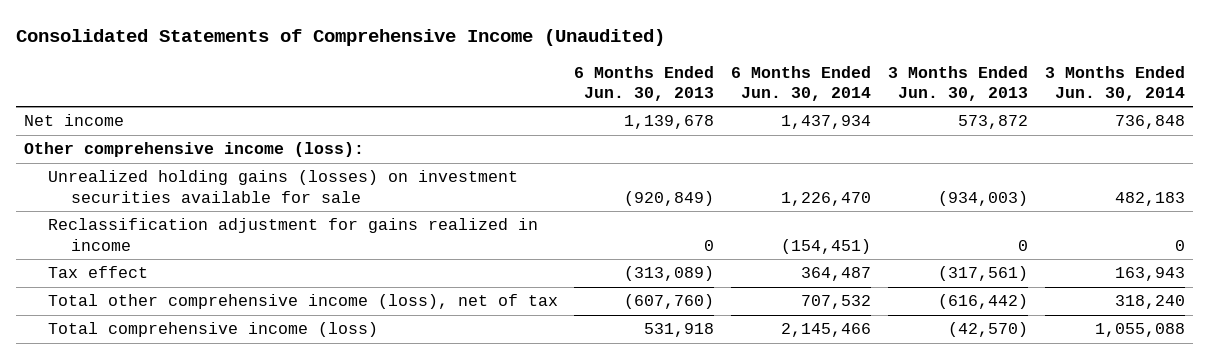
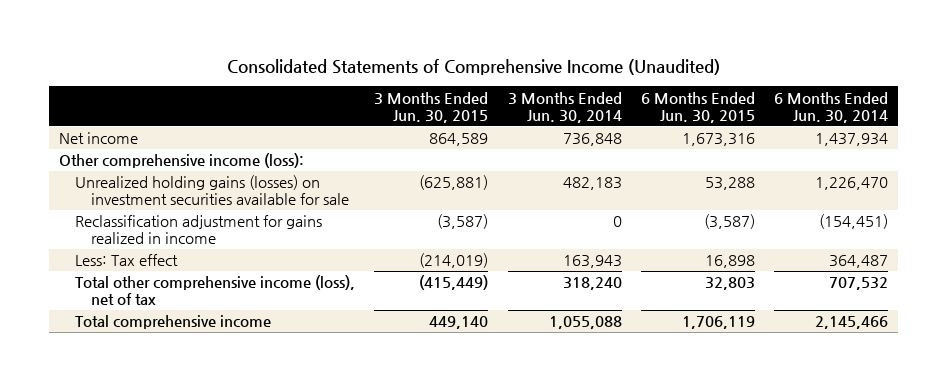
- | 6 Months Ended Jun. 30, 2013 | 6 Months Ended Jun. 30, 2014 | 3 Months Ended Jun. 30, 2013 | 3 Months Ended Jun. 30, 2014
+ | 3 Months Ended Jun. 30, 2015 | 3 Months Ended Jun. 30, 2014 | 6 Months Ended Jun. 30, 2015 | 6 Months Ended Jun. 30, 2014
- Tax effect | (313,089) | 364,487 | (317,561) | 163,943
+ Less: Tax effect | (214,019) | 163,943 | 16,898 | 364,487
- Total comprehensive income (loss) | 531,918 | 2,145,466 | (42,570) | 1,055,088
+ Total comprehensive income | 449,140 | 1,055,088 | 1,706,119 | 2,145,466

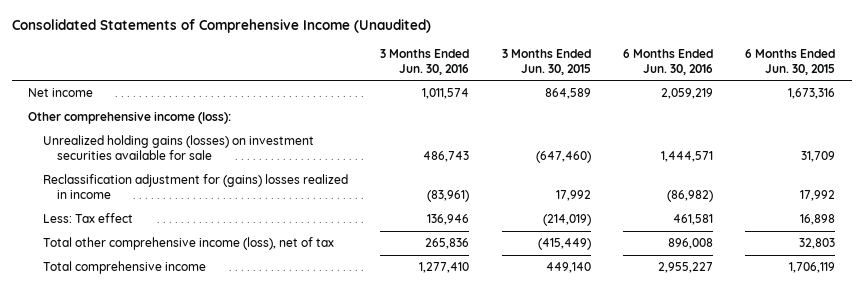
- | 3 Months Ended Jun. 30, 2015 | 3 Months Ended Jun. 30, 2014 | 6 Months Ended Jun. 30, 2015 | 6 Months Ended Jun. 30, 2014
+ | 3 Months Ended Jun. 30, 2016 | 3 Months Ended Jun. 30, 2015 | 6 Months Ended Jun. 30, 2016 | 6 Months Ended Jun. 30, 2015
- Unrealized holding gains (losses) on investment securities available for sale | (625,881) | 482,183 | 53,288 | 1,226,470
- Reclassification adjustment for gains realized in income | (3,587) | 0 | (3,587) | (154,451)
+ Unrealized holding gains (losses) on investment securities available for sale | 486,743 | (647,460) | 1,444,571 | 31,709
+ Reclassification adjustment for (gains) losses realized in income | (83,961) | 17,992 | (86,982) | 17,992

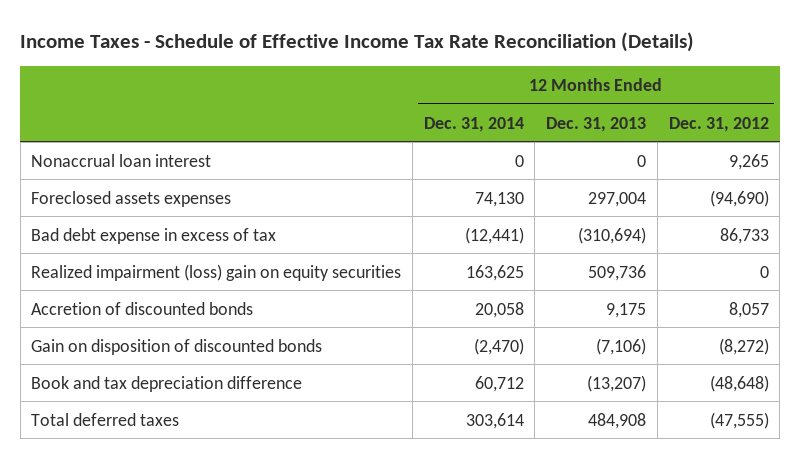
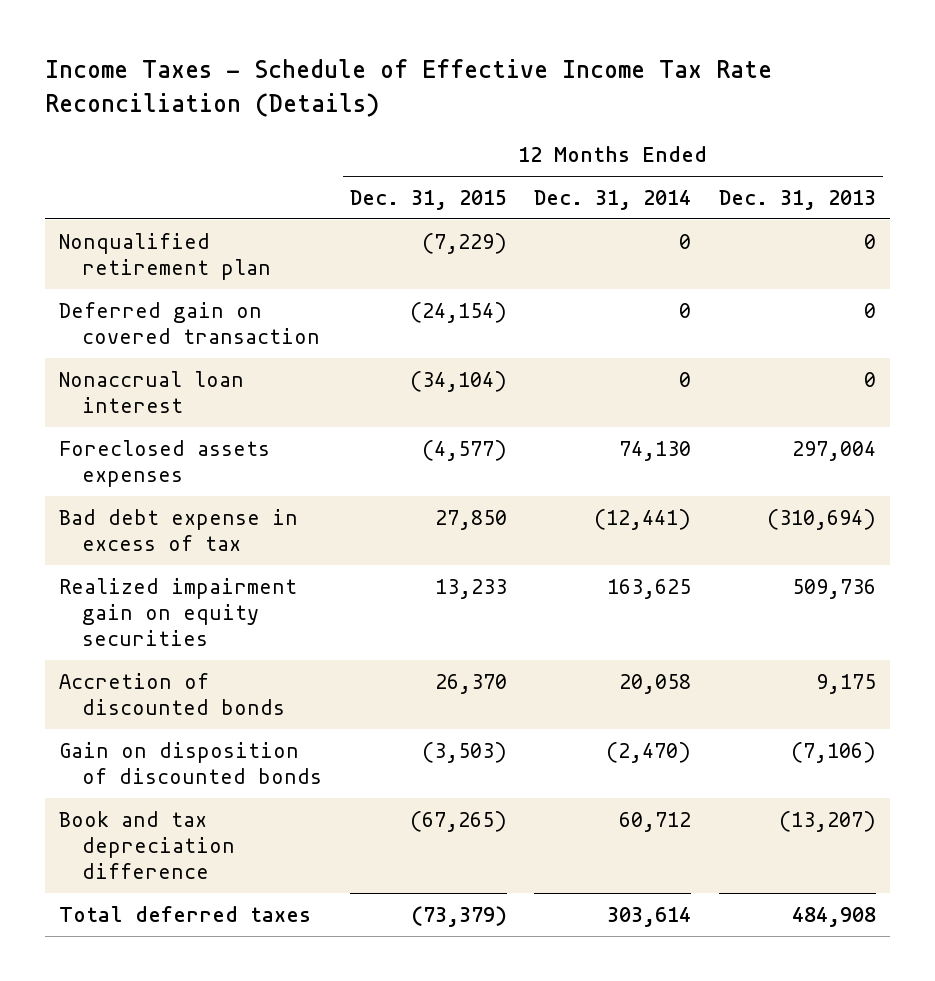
- | 12 Months Ended Dec. 31, 2014 | 12 Months Ended Dec. 31, 2013 | 12 Months Ended Dec. 31, 2012
+ | 12 Months Ended Dec. 31, 2015 | 12 Months Ended Dec. 31, 2014 | 12 Months Ended Dec. 31, 2013
+ Nonqualified retirement plan | (7,229) | 0 | 0
+ Deferred gain on covered transaction | (24,154) | 0 | 0
- Realized impairment (loss) gain on equity securities | 163,625 | 509,736 | 0
+ Realized impairment gain on equity securities | 13,233 | 163,625 | 509,736

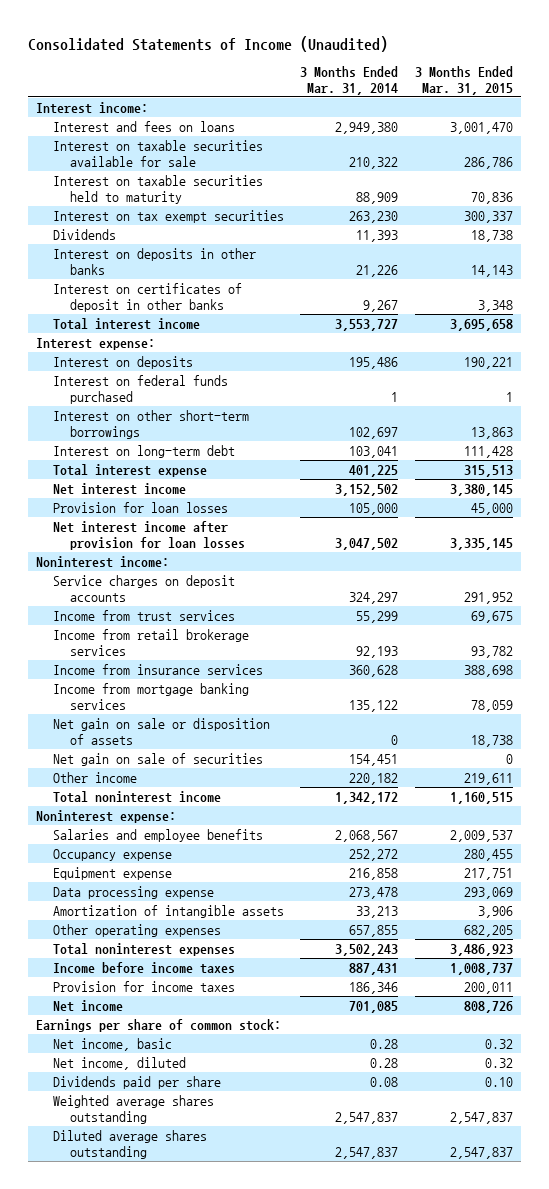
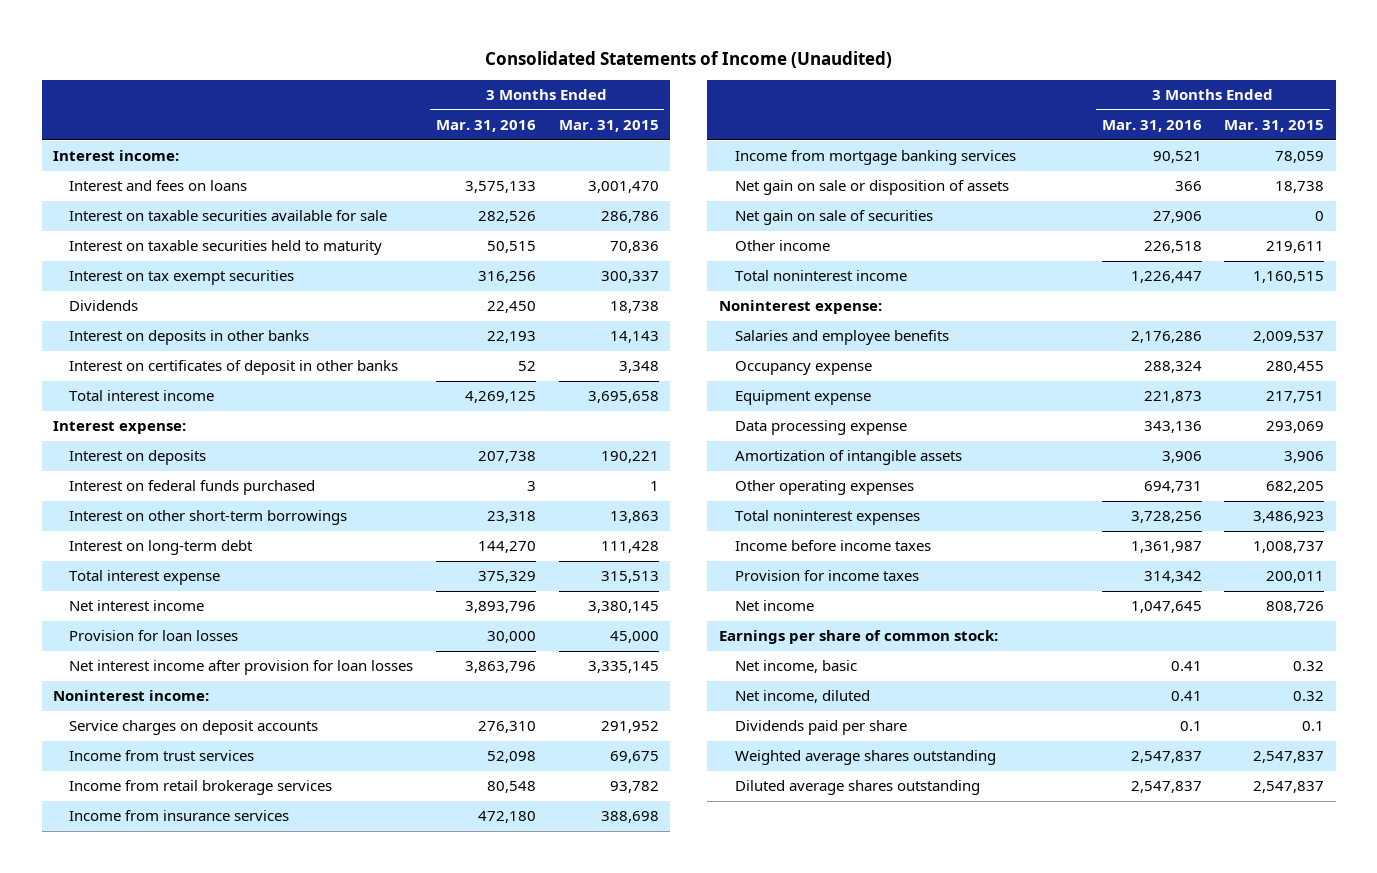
- | 3 Months Ended Mar. 31, 2014 | 3 Months Ended Mar. 31, 2015
+ | 3 Months Ended Mar. 31, 2016 | 3 Months Ended Mar. 31, 2015
- Dividends paid per share | 0.08 | 0.10
+ Dividends paid per share | 0.1 | 0.1

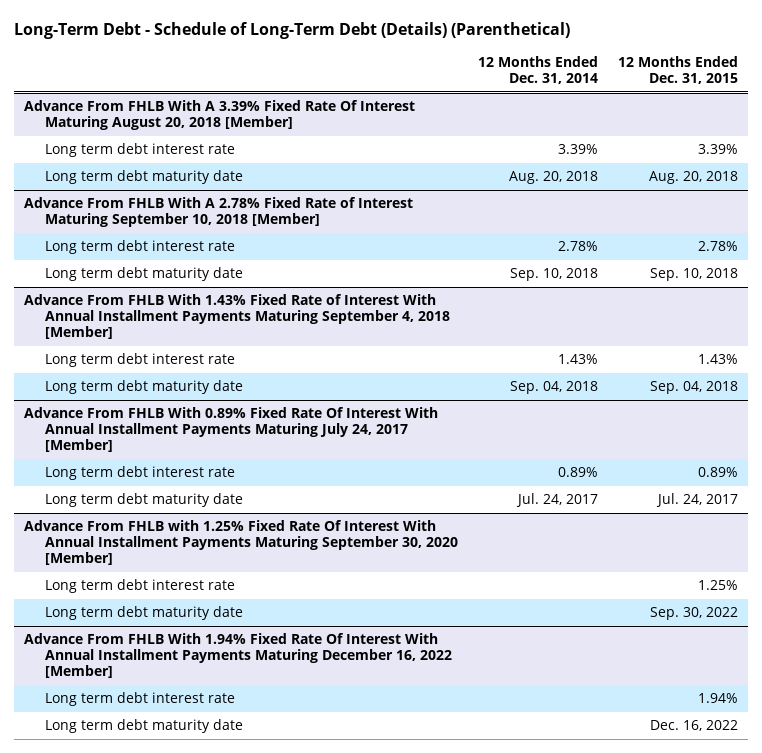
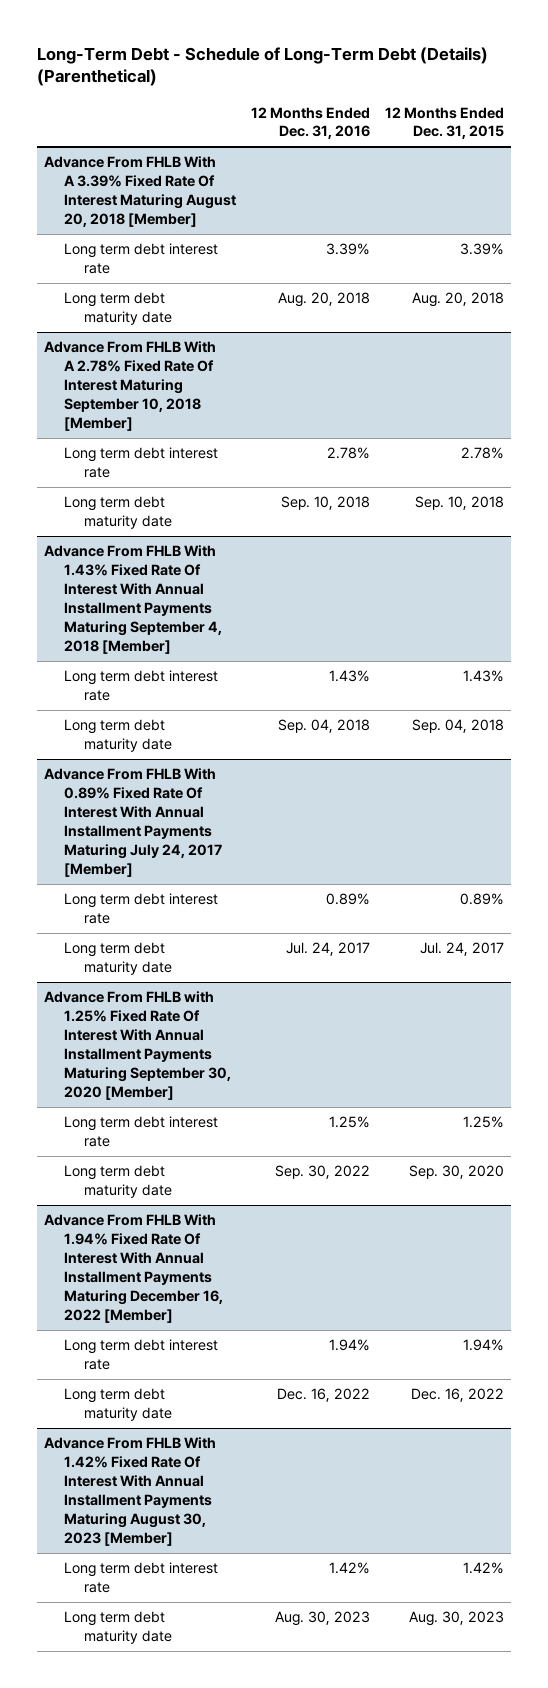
- | 12 Months Ended Dec. 31, 2014 | 12 Months Ended Dec. 31, 2015
+ | 12 Months Ended Dec. 31, 2016 | 12 Months Ended Dec. 31, 2015
- Advance From FHLB With A 2.78% Fixed Rate of Interest Maturing September 10, 2018 [Member]
+ Advance From FHLB With A 2.78% Fixed Rate Of Interest Maturing September 10, 2018 [Member]
- Advance From FHLB With 1.43% Fixed Rate of Interest With Annual Installment Payments Maturing September 4, 2018 [Member]
+ Advance From FHLB With 1.43% Fixed Rate Of Interest With Annual Installment Payments Maturing September 4, 2018 [Member]
@ Advance From FHLB with 1.25% Fixed Rate Of Interest With Annual Installment Payments Maturing September 30, 2020 [Member]
- Long term debt maturity date | | Sep. 30, 2022
+ Long term debt maturity date | Sep. 30, 2022 | Sep. 30, 2020
+ Advance From FHLB With 1.42% Fixed Rate Of Interest With Annual Installment Payments Maturing August 30, 2023 [Member]
+ Long term debt interest rate | 1.42% | 1.42%
+ Long term debt maturity date | Aug. 30, 2023 | Aug. 30, 2023

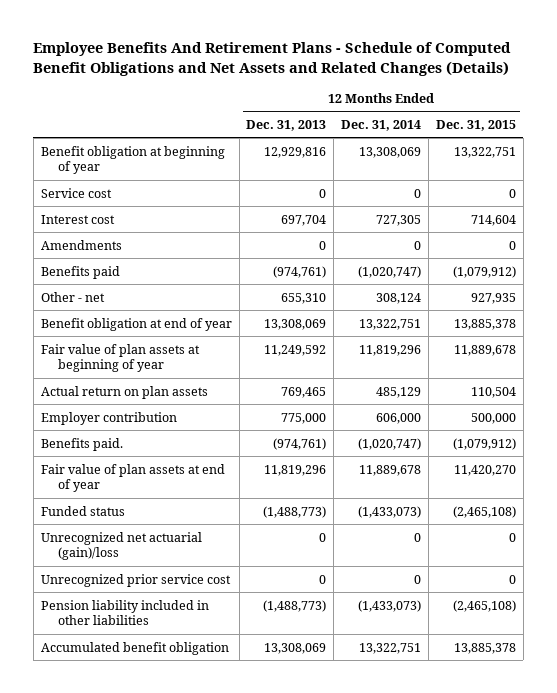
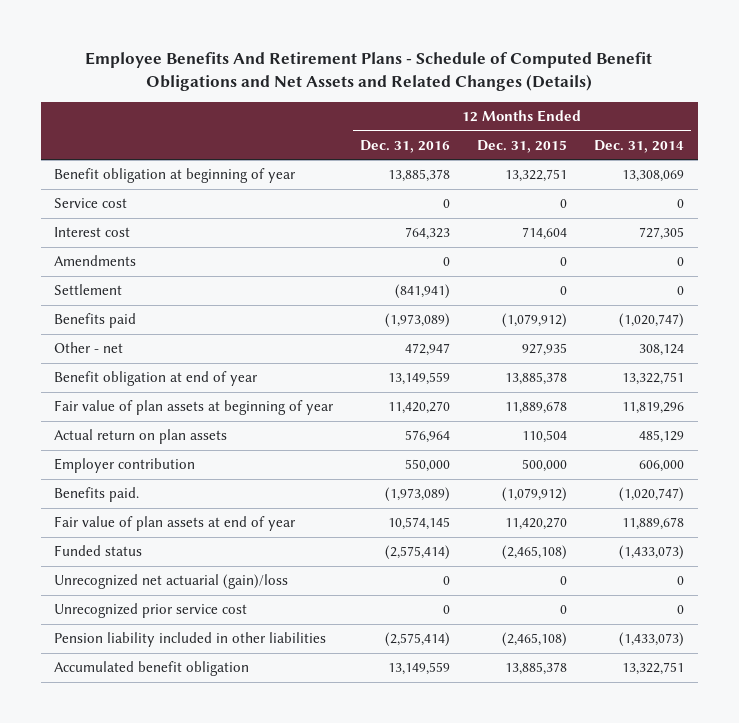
- | 12 Months Ended Dec. 31, 2013 | 12 Months Ended Dec. 31, 2014 | 12 Months Ended Dec. 31, 2015
+ | 12 Months Ended Dec. 31, 2016 | 12 Months Ended Dec. 31, 2015 | 12 Months Ended Dec. 31, 2014
+ Settlement | (841,941) | 0 | 0

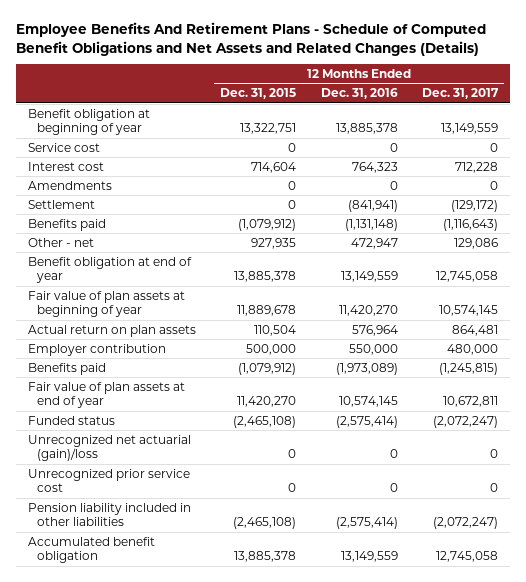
- | 12 Months Ended Dec. 31, 2016 | 12 Months Ended Dec. 31, 2015 | 12 Months Ended Dec. 31, 2014
+ | 12 Months Ended Dec. 31, 2015 | 12 Months Ended Dec. 31, 2016 | 12 Months Ended Dec. 31, 2017
+ Benefits paid | (1,079,912) | (1,131,148) | (1,116,643)
- Benefits paid. | (1,973,089) | (1,079,912) | (1,020,747)
moved down: Benefits paid | (1,079,912) | (1,973,089) | (1,245,815)

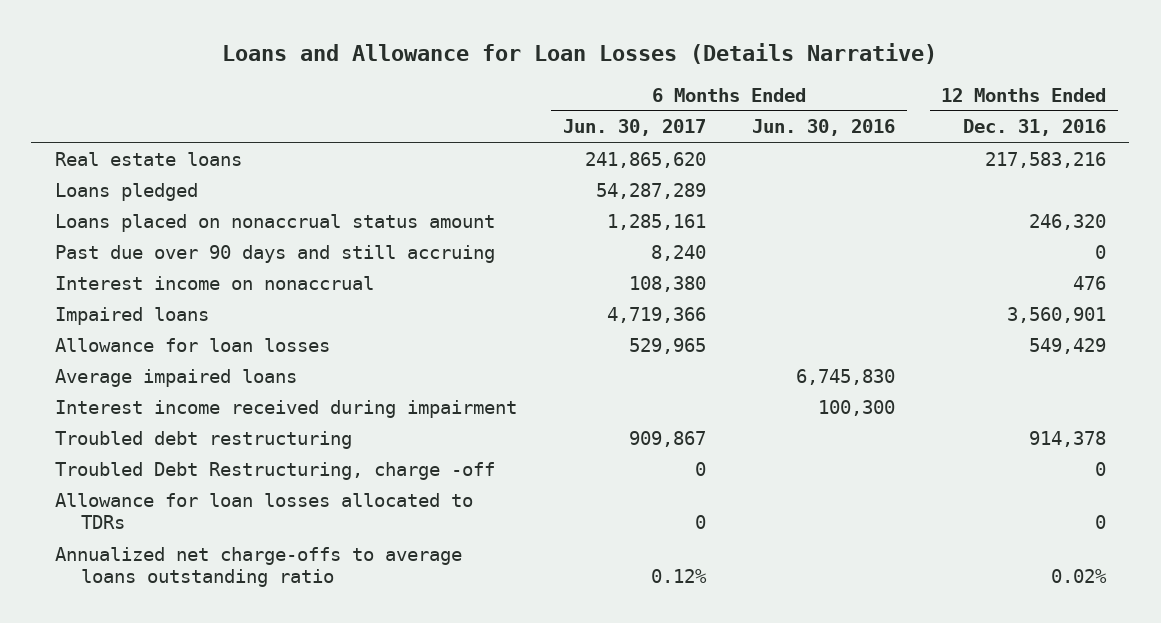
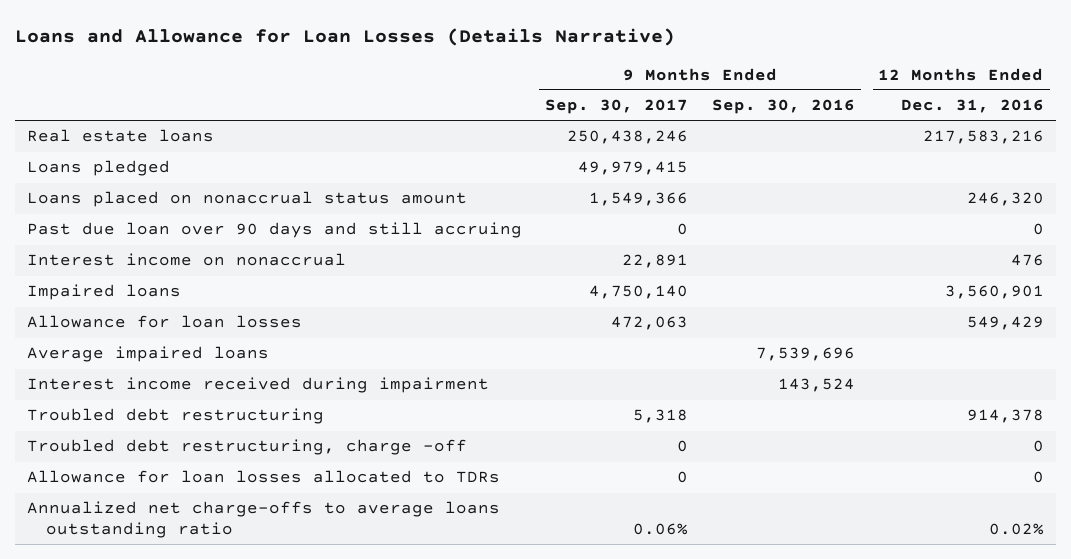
- | 6 Months Ended Jun. 30, 2017 | 6 Months Ended Jun. 30, 2016 | 12 Months Ended Dec. 31, 2016
+ | 9 Months Ended Sep. 30, 2017 | 9 Months Ended Sep. 30, 2016 | 12 Months Ended Dec. 31, 2016
- Past due over 90 days and still accruing | 8,240 | | 0
+ Past due loan over 90 days and still accruing | 0 | | 0
- Troubled Debt Restructuring, charge -off | 0 | | 0
+ Troubled debt restructuring, charge -off | 0 | | 0

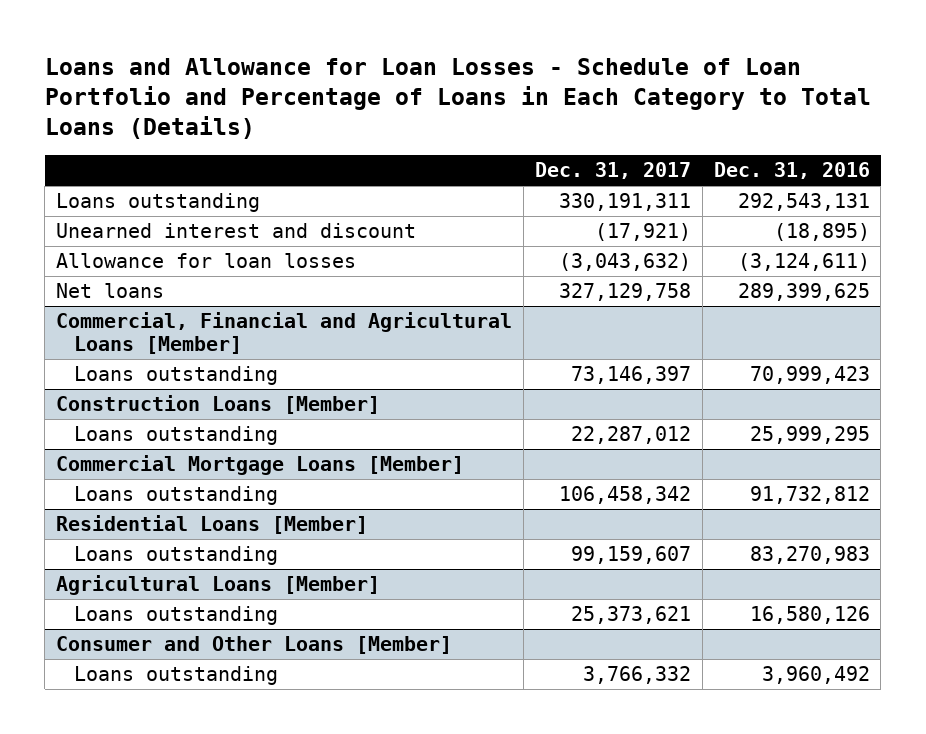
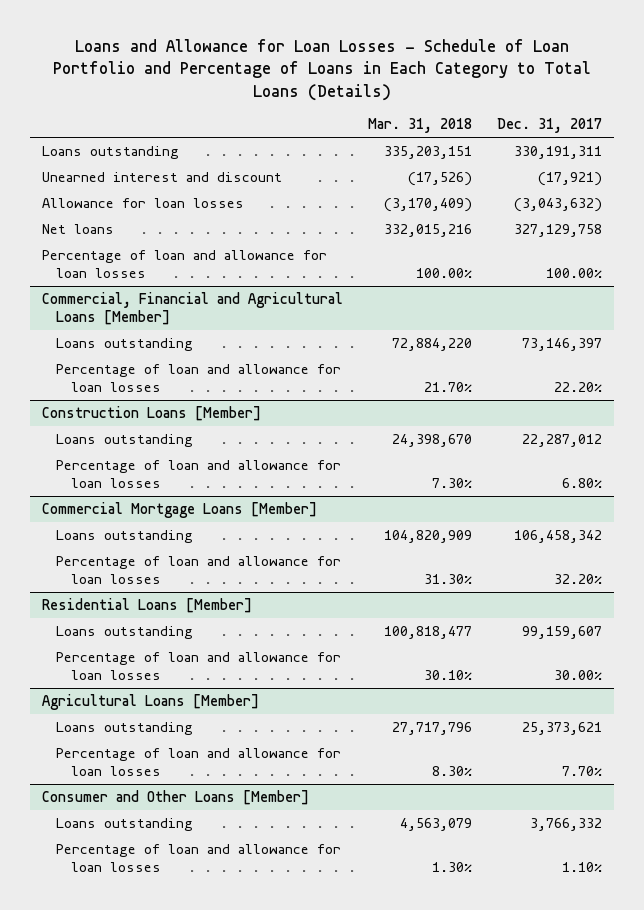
- | Dec. 31, 2017 | Dec. 31, 2016
+ | Mar. 31, 2018 | Dec. 31, 2017
+ Percentage of loan and allowance for loan losses | 100.00% | 100.00%
@ Commercial, Financial and Agricultural Loans [Member]
+ Percentage of loan and allowance for loan losses | 21.70% | 22.20%
@ Construction Loans [Member]
+ Percentage of loan and allowance for loan losses | 7.30% | 6.80%
@ Commercial Mortgage Loans [Member]
+ Percentage of loan and allowance for loan losses | 31.30% | 32.20%
@ Residential Loans [Member]
+ Percentage of loan and allowance for loan losses | 30.10% | 30.00%
@ Agricultural Loans [Member]
+ Percentage of loan and allowance for loan losses | 8.30% | 7.70%
@ Consumer and Other Loans [Member]
+ Percentage of loan and allowance for loan losses | 1.30% | 1.10%

